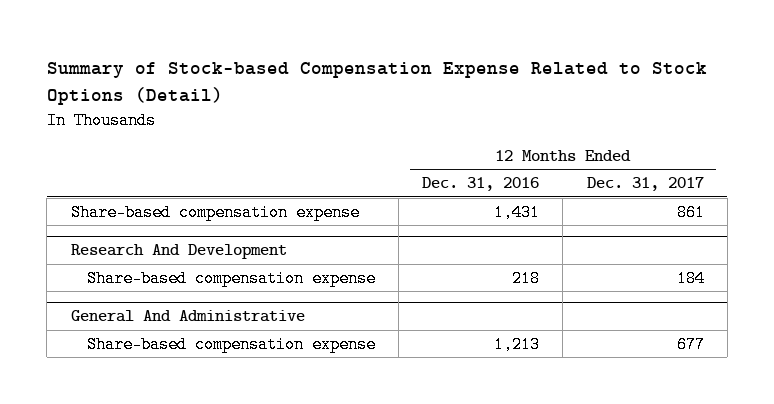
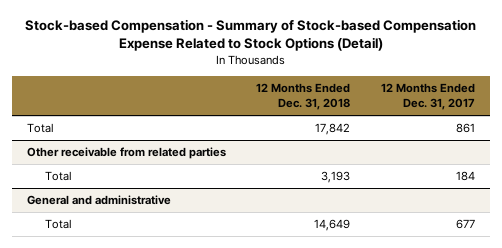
- Summary of Stock-based Compensation Expense Related to Stock Options (Detail)
+ Stock-based Compensation - Summary of Stock-based Compensation Expense Related to Stock Options (Detail)
- | 12 Months Ended Dec. 31, 2016 | 12 Months Ended Dec. 31, 2017
+ | 12 Months Ended Dec. 31, 2018 | 12 Months Ended Dec. 31, 2017
- Share-based compensation expense | 1,431 | 861
- Research And Development
- Share-based compensation expense | 218 | 184
- General And Administrative
- Share-based compensation expense | 1,213 | 677
+ Total | 17,842 | 861
+ Other receivable from related parties
+ Total | 3,193 | 184
+ General and administrative
+ Total | 14,649 | 677

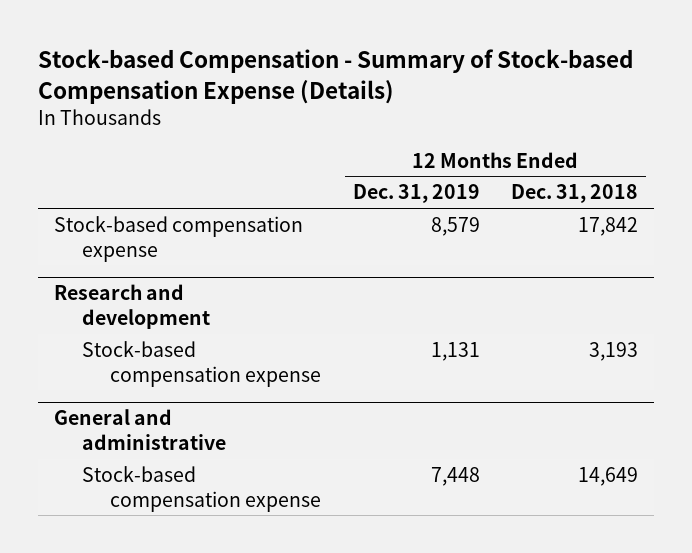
- Stock-based Compensation - Summary of Stock-based Compensation Expense Related to Stock Options (Detail)
+ Stock-based Compensation - Summary of Stock-based Compensation Expense (Details)
- | 12 Months Ended Dec. 31, 2018 | 12 Months Ended Dec. 31, 2017
+ | 12 Months Ended Dec. 31, 2019 | 12 Months Ended Dec. 31, 2018
- Total | 17,842 | 861
- Other receivable from related parties
- Total | 3,193 | 184
+ Stock-based compensation expense | 8,579 | 17,842
+ Research and development
+ Stock-based compensation expense | 1,131 | 3,193
@ General and administrative
- Total | 14,649 | 677
+ Stock-based compensation expense | 7,448 | 14,649

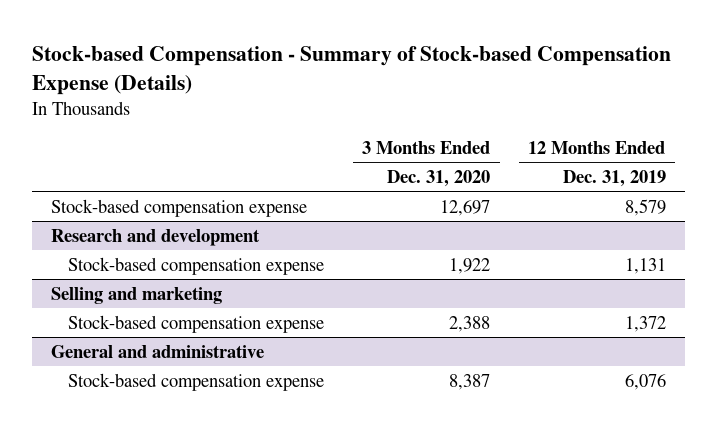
- | 12 Months Ended Dec. 31, 2019 | 12 Months Ended Dec. 31, 2018
+ | 3 Months Ended Dec. 31, 2020 | 12 Months Ended Dec. 31, 2019
+ Selling and marketing
+ Stock-based compensation expense | 2,388 | 1,372
@ General and administrative
- Stock-based compensation expense | 7,448 | 14,649
+ Stock-based compensation expense | 8,387 | 6,076

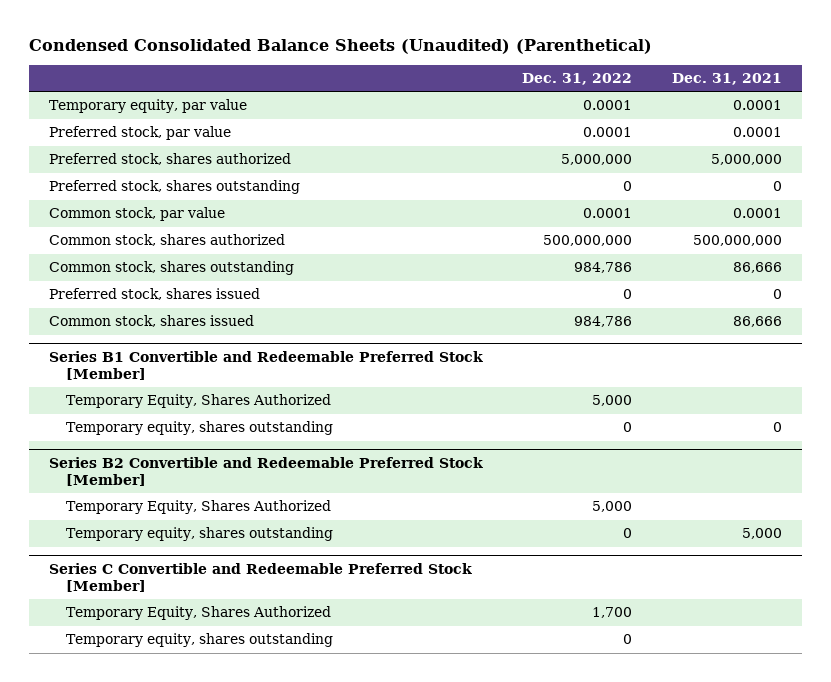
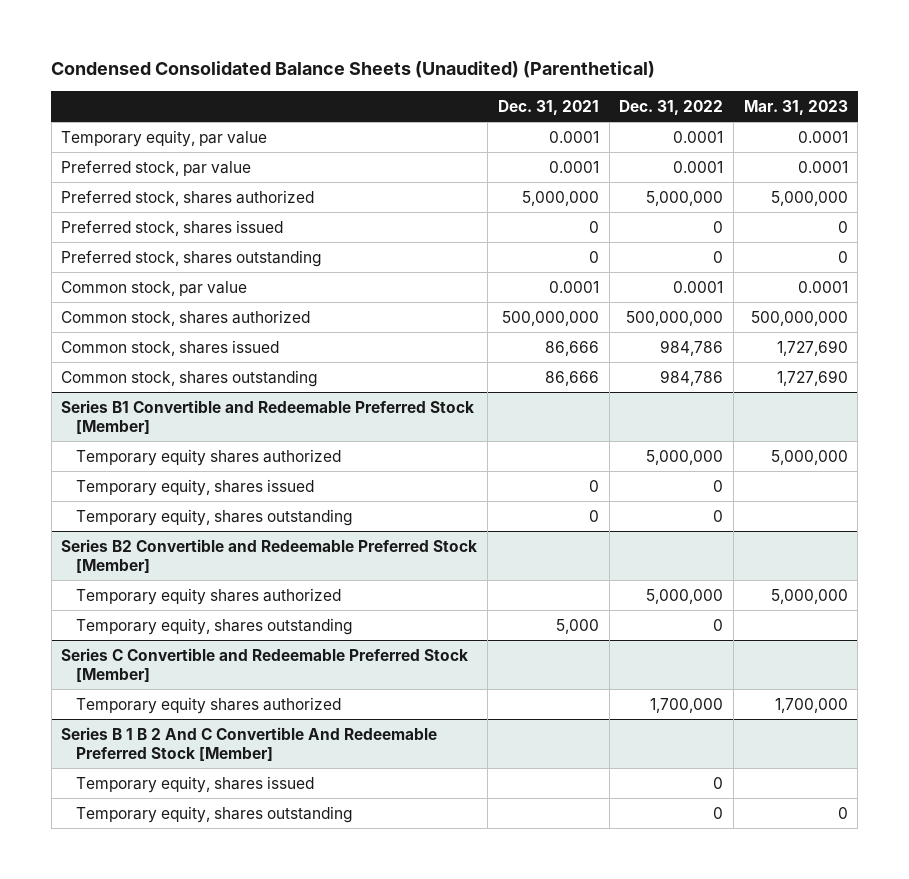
- | Dec. 31, 2022 | Dec. 31, 2021
+ | Dec. 31, 2021 | Dec. 31, 2022 | Mar. 31, 2023
moved up: Preferred stock, shares issued | 0 | 0 | 0
moved down: Common stock, shares outstanding | 86,666 | 984,786 | 1,727,690
@ Series B1 Convertible and Redeemable Preferred Stock [Member]
- Temporary Equity, Shares Authorized | 5,000 |
+ Temporary equity shares authorized | | 5,000,000 | 5,000,000
+ Temporary equity, shares issued | 0 | 0 |
@ Series B2 Convertible and Redeemable Preferred Stock [Member]
- Temporary Equity, Shares Authorized | 5,000 |
+ Temporary equity shares authorized | | 5,000,000 | 5,000,000
@ Series C Convertible and Redeemable Preferred Stock [Member]
- Temporary Equity, Shares Authorized | 1,700 |
+ Temporary equity shares authorized | | 1,700,000 | 1,700,000
+ Series B 1 B 2 And C Convertible And Redeemable Preferred Stock [Member]
+ Temporary equity, shares issued | | 0 |

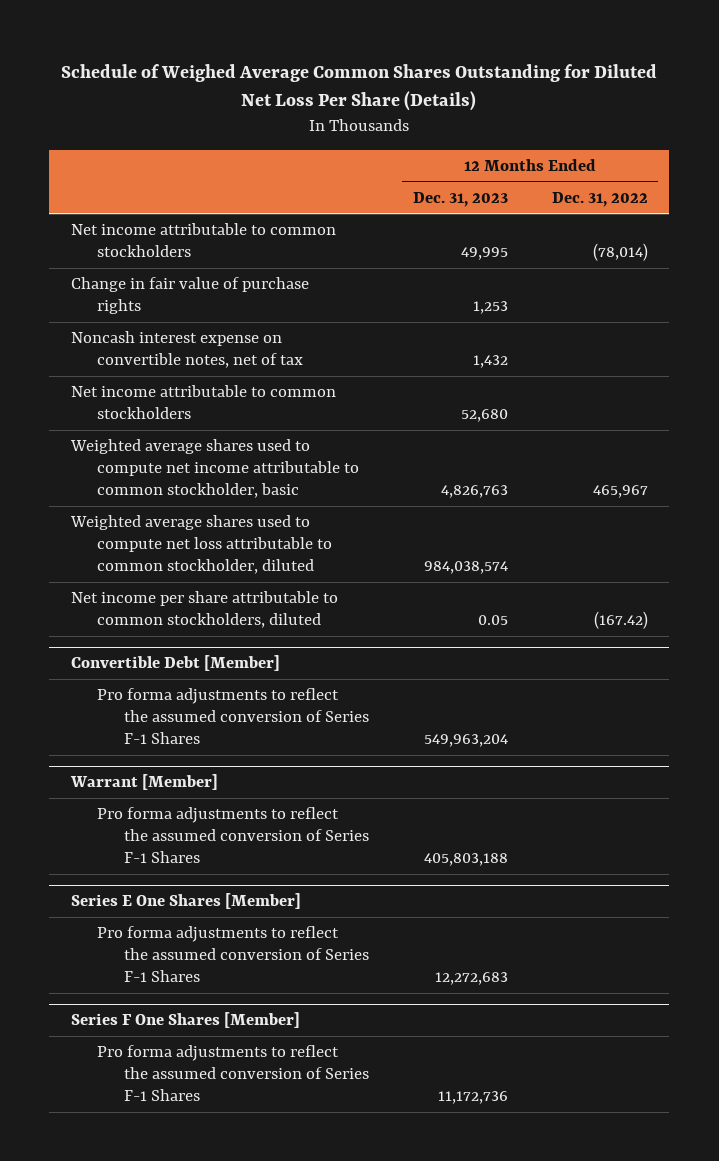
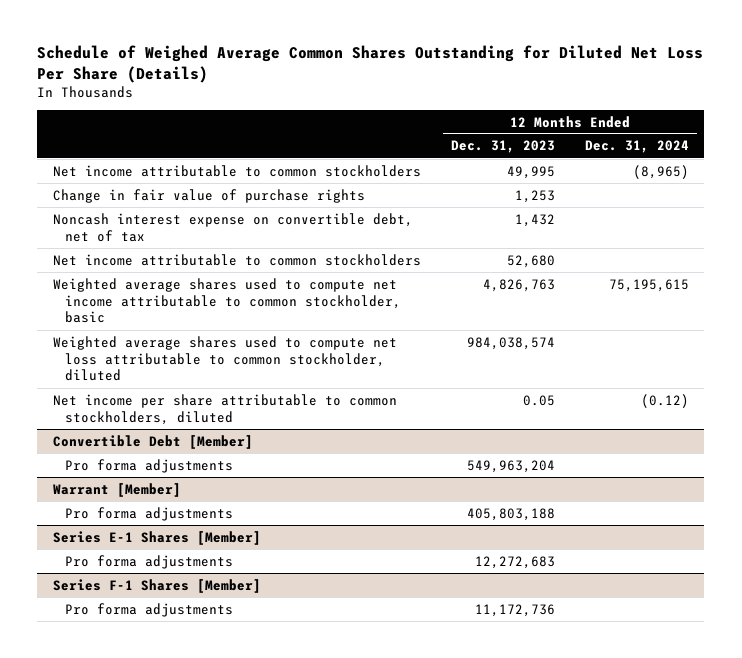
- | 12 Months Ended Dec. 31, 2023 | 12 Months Ended Dec. 31, 2022
+ | 12 Months Ended Dec. 31, 2023 | 12 Months Ended Dec. 31, 2024
- Noncash interest expense on convertible notes, net of tax | 1,432 |
+ Noncash interest expense on convertible debt, net of tax | 1,432 |
@ Convertible Debt [Member]
- Pro forma adjustments to reflect the assumed conversion of Series F-1 Shares | 549,963,204 |
+ Pro forma adjustments | 549,963,204 |
@ Warrant [Member]
- Pro forma adjustments to reflect the assumed conversion of Series F-1 Shares | 405,803,188 |
- Series E One Shares [Member]
- Pro forma adjustments to reflect the assumed conversion of Series F-1 Shares | 12,272,683 |
- Series F One Shares [Member]
- Pro forma adjustments to reflect the assumed conversion of Series F-1 Shares | 11,172,736 |
@ Warrant [Member]
+ Pro forma adjustments | 405,803,188 |
+ Series E-1 Shares [Member]
+ Pro forma adjustments | 12,272,683 |
+ Series F-1 Shares [Member]
+ Pro forma adjustments | 11,172,736 |

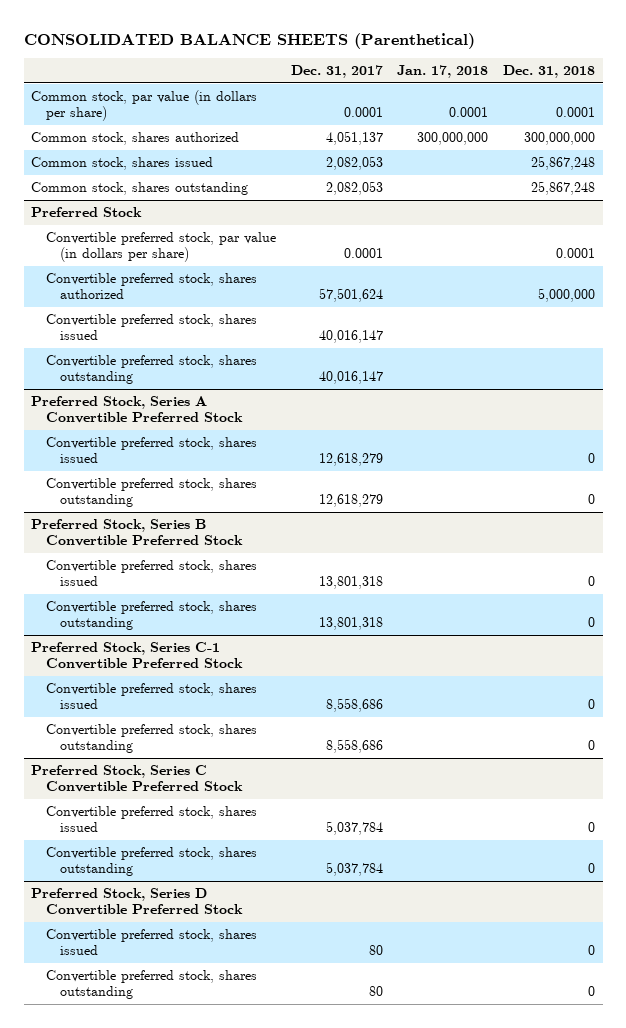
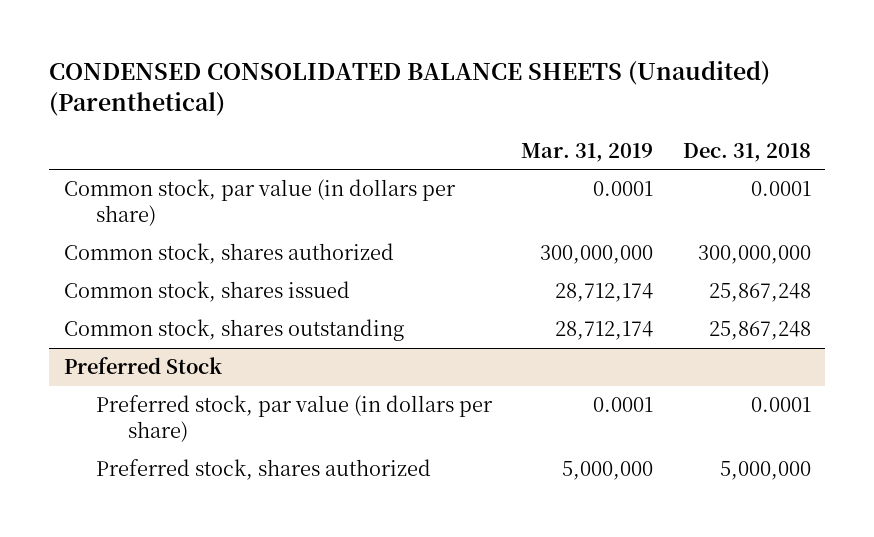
- CONSOLIDATED BALANCE SHEETS (Parenthetical)
+ CONDENSED CONSOLIDATED BALANCE SHEETS (Unaudited) (Parenthetical)
- | Dec. 31, 2017 | Jan. 17, 2018 | Dec. 31, 2018
+ | Mar. 31, 2019 | Dec. 31, 2018
@ Preferred Stock
- Convertible preferred stock, par value (in dollars per share) | 0.0001 | | 0.0001
- Convertible preferred stock, shares authorized | 57,501,624 | | 5,000,000
- Convertible preferred stock, shares issued | 40,016,147 | |
- Convertible preferred stock, shares outstanding | 40,016,147 | |
- Preferred Stock, Series A Convertible Preferred Stock
- Convertible preferred stock, shares issued | 12,618,279 | | 0
- Convertible preferred stock, shares outstanding | 12,618,279 | | 0
- Preferred Stock, Series B Convertible Preferred Stock
- Convertible preferred stock, shares issued | 13,801,318 | | 0
- Convertible preferred stock, shares outstanding | 13,801,318 | | 0
- Preferred Stock, Series C-1 Convertible Preferred Stock
- Convertible preferred stock, shares issued | 8,558,686 | | 0
- Convertible preferred stock, shares outstanding | 8,558,686 | | 0
- Preferred Stock, Series C Convertible Preferred Stock
- Convertible preferred stock, shares issued | 5,037,784 | | 0
- Convertible preferred stock, shares outstanding | 5,037,784 | | 0
- Preferred Stock, Series D Convertible Preferred Stock
- Convertible preferred stock, shares issued | 80 | | 0
- Convertible preferred stock, shares outstanding | 80 | | 0
@ Preferred Stock
+ Preferred stock, par value (in dollars per share) | 0.0001 | 0.0001
+ Preferred stock, shares authorized | 5,000,000 | 5,000,000

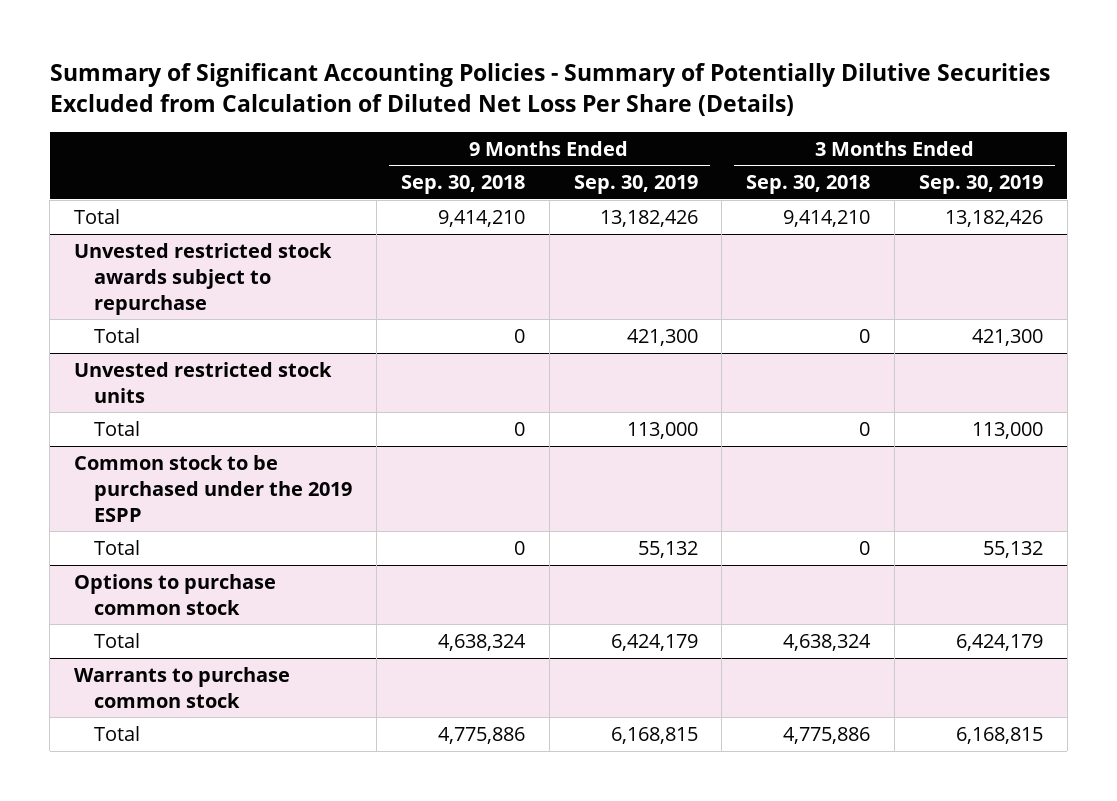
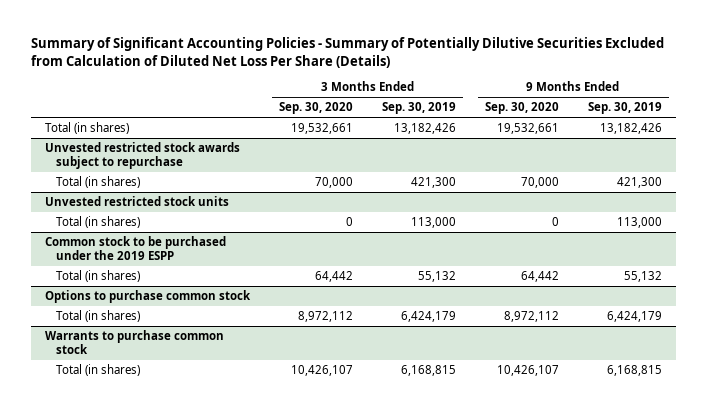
- | 9 Months Ended Sep. 30, 2018 | 9 Months Ended Sep. 30, 2019 | 3 Months Ended Sep. 30, 2018 | 3 Months Ended Sep. 30, 2019
+ | 3 Months Ended Sep. 30, 2020 | 3 Months Ended Sep. 30, 2019 | 9 Months Ended Sep. 30, 2020 | 9 Months Ended Sep. 30, 2019
- Total | 9,414,210 | 13,182,426 | 9,414,210 | 13,182,426
+ Total (in shares) | 19,532,661 | 13,182,426 | 19,532,661 | 13,182,426
@ Unvested restricted stock awards subject to repurchase
- Total | 0 | 421,300 | 0 | 421,300
+ Total (in shares) | 70,000 | 421,300 | 70,000 | 421,300
@ Unvested restricted stock units
- Total | 0 | 113,000 | 0 | 113,000
+ Total (in shares) | 0 | 113,000 | 0 | 113,000
@ Common stock to be purchased under the 2019 ESPP
- Total | 0 | 55,132 | 0 | 55,132
+ Total (in shares) | 64,442 | 55,132 | 64,442 | 55,132
@ Options to purchase common stock
- Total | 4,638,324 | 6,424,179 | 4,638,324 | 6,424,179
+ Total (in shares) | 8,972,112 | 6,424,179 | 8,972,112 | 6,424,179
@ Warrants to purchase common stock
- Total | 4,775,886 | 6,168,815 | 4,775,886 | 6,168,815
+ Total (in shares) | 10,426,107 | 6,168,815 | 10,426,107 | 6,168,815

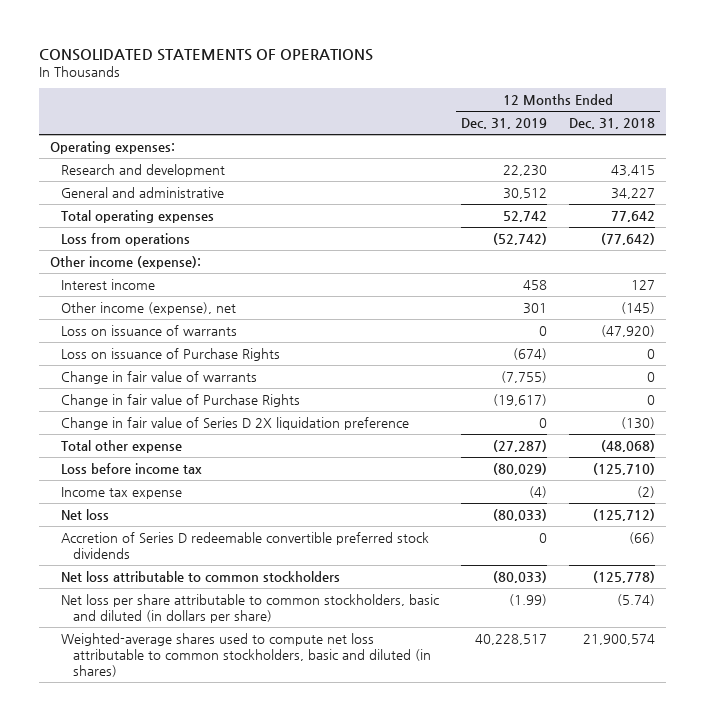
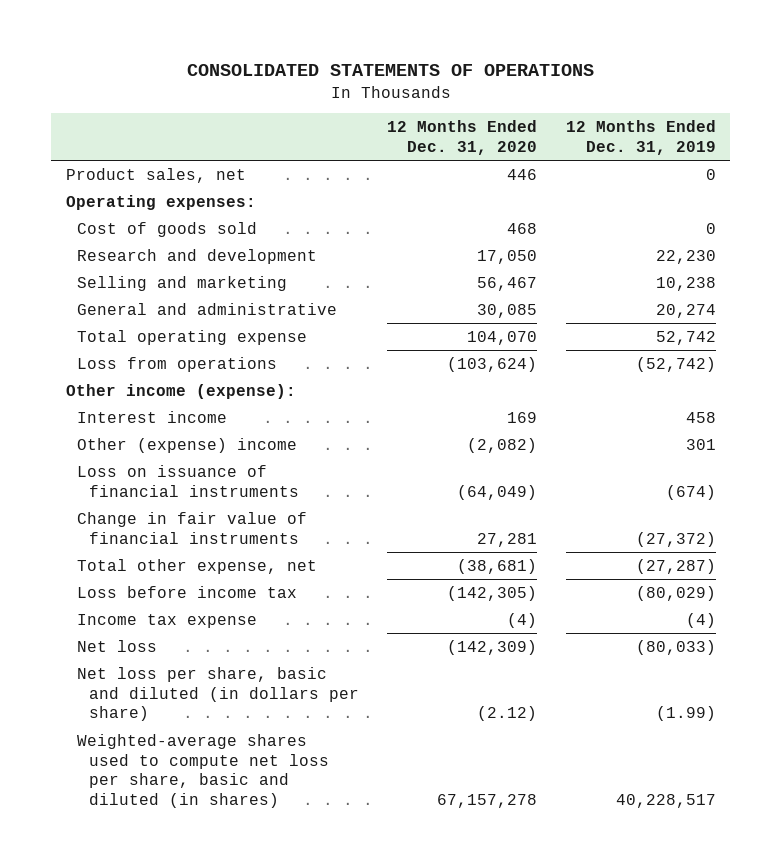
- | 12 Months Ended Dec. 31, 2019 | 12 Months Ended Dec. 31, 2018
+ | 12 Months Ended Dec. 31, 2020 | 12 Months Ended Dec. 31, 2019
+ Product sales, net | 446 | 0
+ Cost of goods sold | 468 | 0
- General and administrative | 30,512 | 34,227
- Total operating expenses | 52,742 | 77,642
+ Selling and marketing | 56,467 | 10,238
+ General and administrative | 30,085 | 20,274
+ Total operating expense | 104,070 | 52,742
- Other income (expense), net | 301 | (145)
- Loss on issuance of warrants | 0 | (47,920)
- Loss on issuance of Purchase Rights | (674) | 0
- Change in fair value of warrants | (7,755) | 0
- Change in fair value of Purchase Rights | (19,617) | 0
- Change in fair value of Series D 2X liquidation preference | 0 | (130)
- Total other expense | (27,287) | (48,068)
+ Other (expense) income | (2,082) | 301
+ Loss on issuance of financial instruments | (64,049) | (674)
+ Change in fair value of financial instruments | 27,281 | (27,372)
+ Total other expense, net | (38,681) | (27,287)
- Accretion of Series D redeemable convertible preferred stock dividends | 0 | (66)
- Net loss attributable to common stockholders | (80,033) | (125,778)
- Net loss per share attributable to common stockholders, basic and diluted (in dollars per share) | (1.99) | (5.74)
- Weighted-average shares used to compute net loss attributable to common stockholders, basic and diluted (in shares) | 40,228,517 | 21,900,574
+ Net loss per share, basic and diluted (in dollars per share) | (2.12) | (1.99)
+ Weighted-average shares used to compute net loss per share, basic and diluted (in shares) | 67,157,278 | 40,228,517

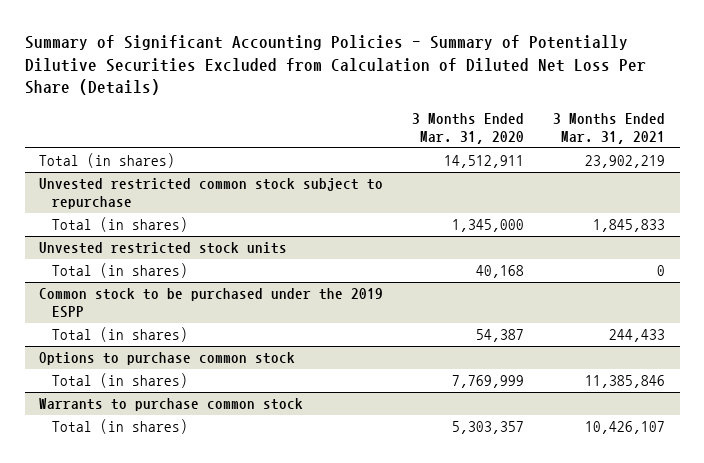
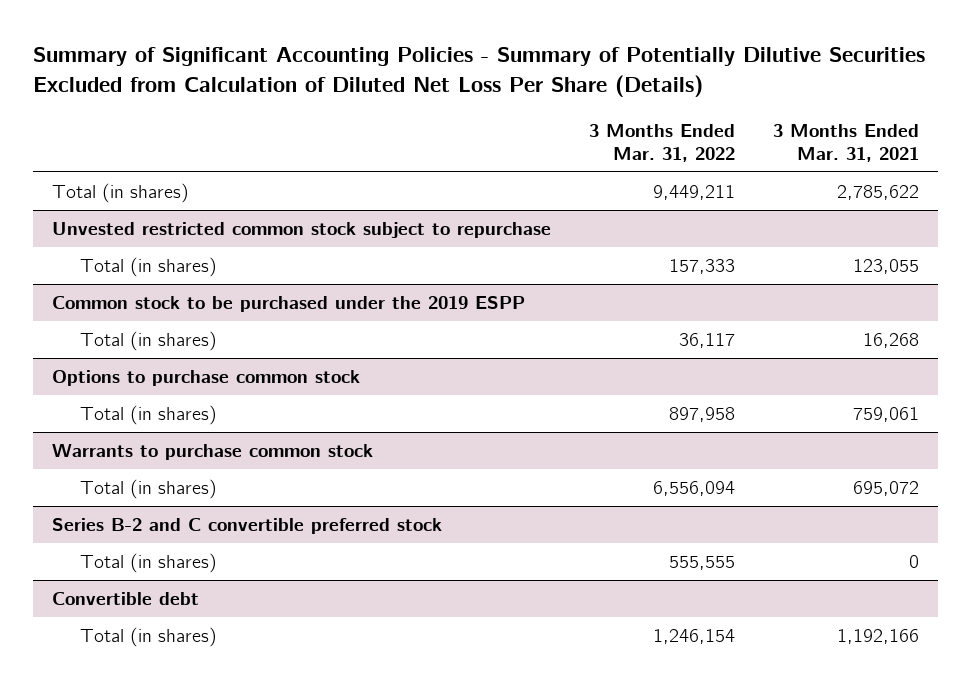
- | 3 Months Ended Mar. 31, 2020 | 3 Months Ended Mar. 31, 2021
+ | 3 Months Ended Mar. 31, 2022 | 3 Months Ended Mar. 31, 2021
- Total (in shares) | 14,512,911 | 23,902,219
+ Total (in shares) | 9,449,211 | 2,785,622
@ Unvested restricted common stock subject to repurchase
- Total (in shares) | 1,345,000 | 1,845,833
- Unvested restricted stock units
- Total (in shares) | 40,168 | 0
@ Unvested restricted common stock subject to repurchase
+ Total (in shares) | 157,333 | 123,055
@ Common stock to be purchased under the 2019 ESPP
- Total (in shares) | 54,387 | 244,433
+ Total (in shares) | 36,117 | 16,268
@ Options to purchase common stock
- Total (in shares) | 7,769,999 | 11,385,846
+ Total (in shares) | 897,958 | 759,061
@ Warrants to purchase common stock
- Total (in shares) | 5,303,357 | 10,426,107
+ Total (in shares) | 6,556,094 | 695,072
+ Series B-2 and C convertible preferred stock
+ Total (in shares) | 555,555 | 0
+ Convertible debt
+ Total (in shares) | 1,246,154 | 1,192,166

